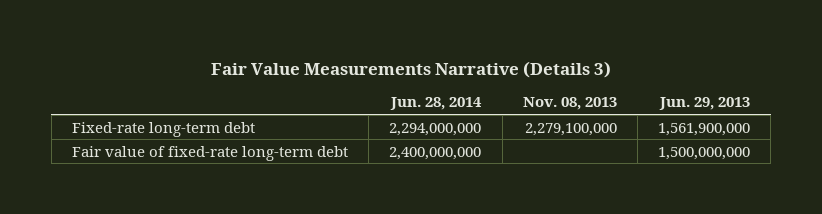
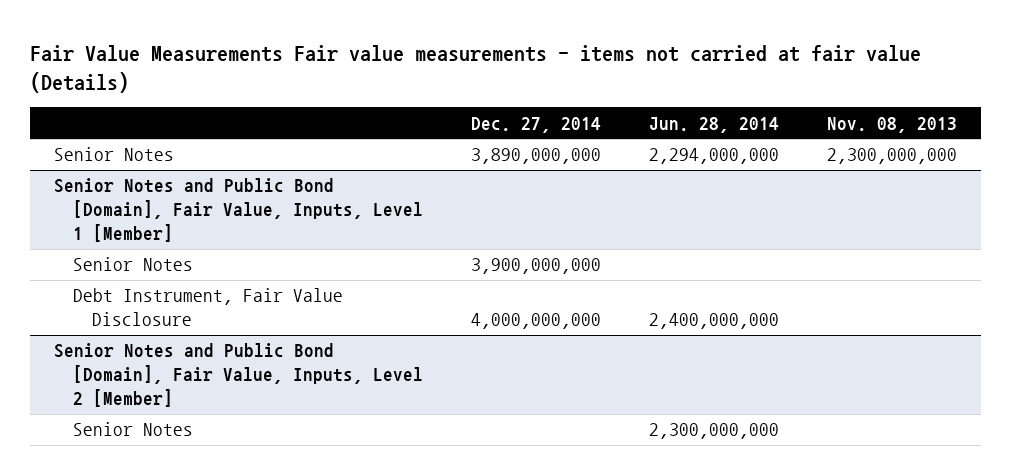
- Fair Value Measurements Narrative (Details 3)
+ Fair Value Measurements Fair value measurements - items not carried at fair value (Details)
- | Jun. 28, 2014 | Nov. 08, 2013 | Jun. 29, 2013
+ | Dec. 27, 2014 | Jun. 28, 2014 | Nov. 08, 2013
- Fixed-rate long-term debt | 2,294,000,000 | 2,279,100,000 | 1,561,900,000
- Fair value of fixed-rate long-term debt | 2,400,000,000 | | 1,500,000,000
+ Senior Notes | 3,890,000,000 | 2,294,000,000 | 2,300,000,000
+ Senior Notes and Public Bond [Domain], Fair Value, Inputs, Level 1 [Member]
+ Senior Notes | 3,900,000,000 | |
+ Debt Instrument, Fair Value Disclosure | 4,000,000,000 | 2,400,000,000 |
+ Senior Notes and Public Bond [Domain], Fair Value, Inputs, Level 2 [Member]
+ Senior Notes | | 2,300,000,000 |

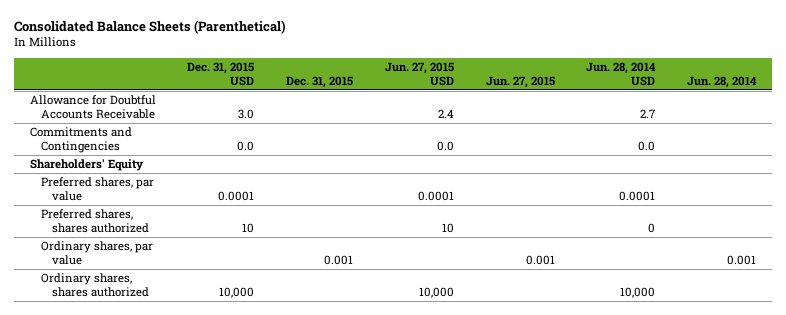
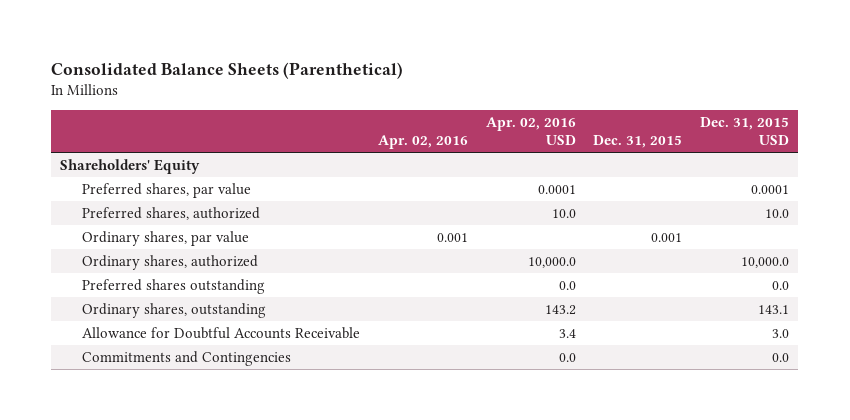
- | Dec. 31, 2015 USD | Dec. 31, 2015 | Jun. 27, 2015 USD | Jun. 27, 2015 | Jun. 28, 2014 USD | Jun. 28, 2014
+ | Apr. 02, 2016 | Apr. 02, 2016 USD | Dec. 31, 2015 | Dec. 31, 2015 USD
- Preferred shares, shares authorized | 10 | | 10 | | 0 |
+ Preferred shares, authorized | | 10.0 | | 10.0
- Ordinary shares, shares authorized | 10,000 | | 10,000 | | 10,000 |
+ Ordinary shares, authorized | | 10,000.0 | | 10,000.0
+ Preferred shares outstanding | | 0.0 | | 0.0
+ Ordinary shares, outstanding | | 143.2 | | 143.1
moved down: Allowance for Doubtful Accounts Receivable | | 3.4 | | 3.0
moved down: Commitments and Contingencies | | 0.0 | | 0.0

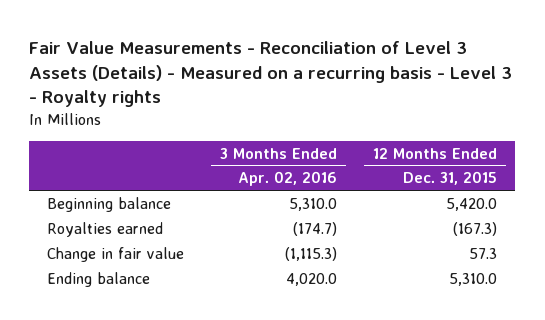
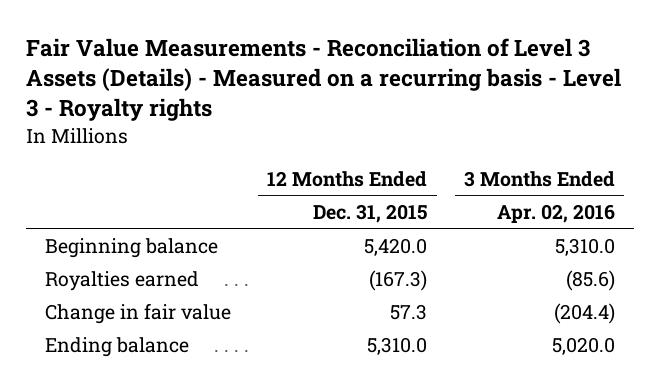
- | 3 Months Ended Apr. 02, 2016 | 12 Months Ended Dec. 31, 2015
+ | 12 Months Ended Dec. 31, 2015 | 3 Months Ended Apr. 02, 2016
- Royalties earned | (174.7) | (167.3)
- Change in fair value | (1,115.3) | 57.3
- Ending balance | 4,020.0 | 5,310.0
+ Royalties earned | (167.3) | (85.6)
+ Change in fair value | 57.3 | (204.4)
+ Ending balance | 5,310.0 | 5,020.0

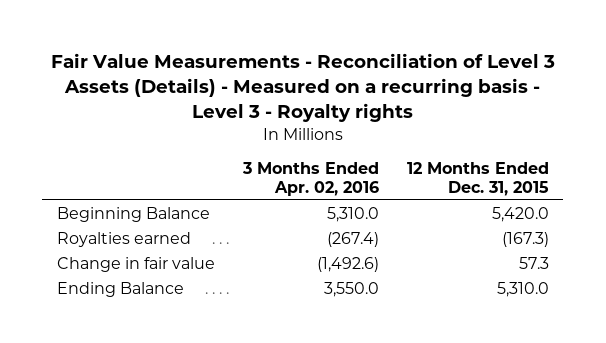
- | 12 Months Ended Dec. 31, 2015 | 3 Months Ended Apr. 02, 2016
+ | 3 Months Ended Apr. 02, 2016 | 12 Months Ended Dec. 31, 2015
- Beginning balance | 5,420.0 | 5,310.0
- Royalties earned | (167.3) | (85.6)
- Change in fair value | 57.3 | (204.4)
- Ending balance | 5,310.0 | 5,020.0
+ Beginning Balance | 5,310.0 | 5,420.0
+ Royalties earned | (267.4) | (167.3)
+ Change in fair value | (1,492.6) | 57.3
+ Ending Balance | 3,550.0 | 5,310.0

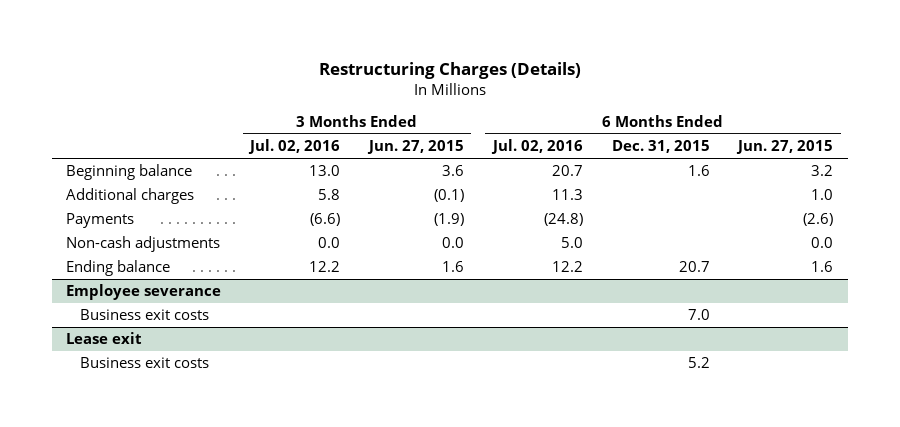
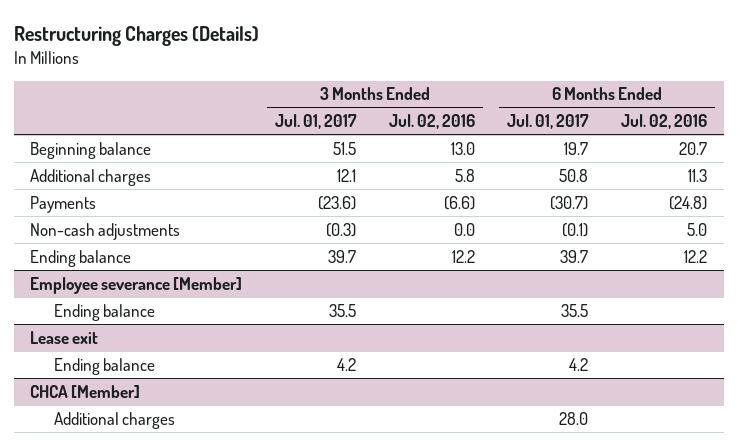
- | 3 Months Ended Jul. 02, 2016 | 3 Months Ended Jun. 27, 2015 | 6 Months Ended Jul. 02, 2016 | 6 Months Ended Dec. 31, 2015 | 6 Months Ended Jun. 27, 2015
+ | 3 Months Ended Jul. 01, 2017 | 3 Months Ended Jul. 02, 2016 | 6 Months Ended Jul. 01, 2017 | 6 Months Ended Jul. 02, 2016
- Employee severance
- Business exit costs | | | | 7.0 |
+ Employee severance [Member]
+ Ending balance | 35.5 | | 35.5 |
@ Lease exit
- Business exit costs | | | | 5.2 |
+ Ending balance | 4.2 | | 4.2 |
+ CHCA [Member]
+ Additional charges | | | 28.0 |

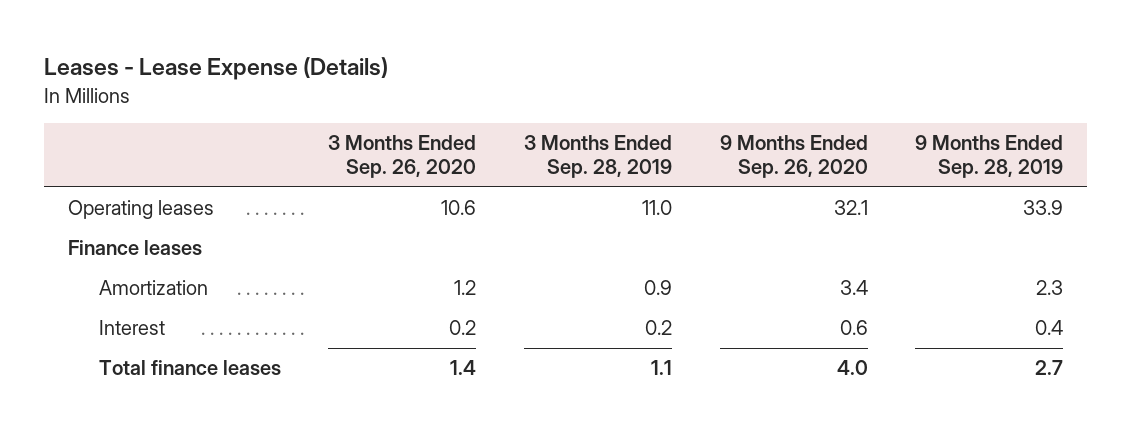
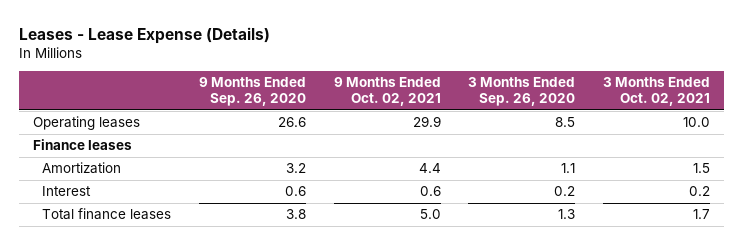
- | 3 Months Ended Sep. 26, 2020 | 3 Months Ended Sep. 28, 2019 | 9 Months Ended Sep. 26, 2020 | 9 Months Ended Sep. 28, 2019
+ | 9 Months Ended Sep. 26, 2020 | 9 Months Ended Oct. 02, 2021 | 3 Months Ended Sep. 26, 2020 | 3 Months Ended Oct. 02, 2021
- Operating leases | 10.6 | 11.0 | 32.1 | 33.9
+ Operating leases | 26.6 | 29.9 | 8.5 | 10.0
- Amortization | 1.2 | 0.9 | 3.4 | 2.3
+ Amortization | 3.2 | 4.4 | 1.1 | 1.5
- Total finance leases | 1.4 | 1.1 | 4.0 | 2.7
+ Total finance leases | 3.8 | 5.0 | 1.3 | 1.7

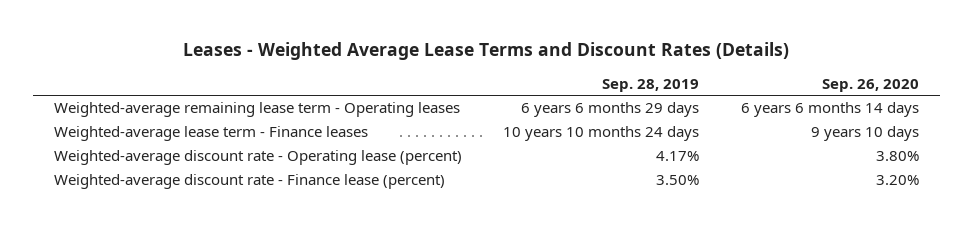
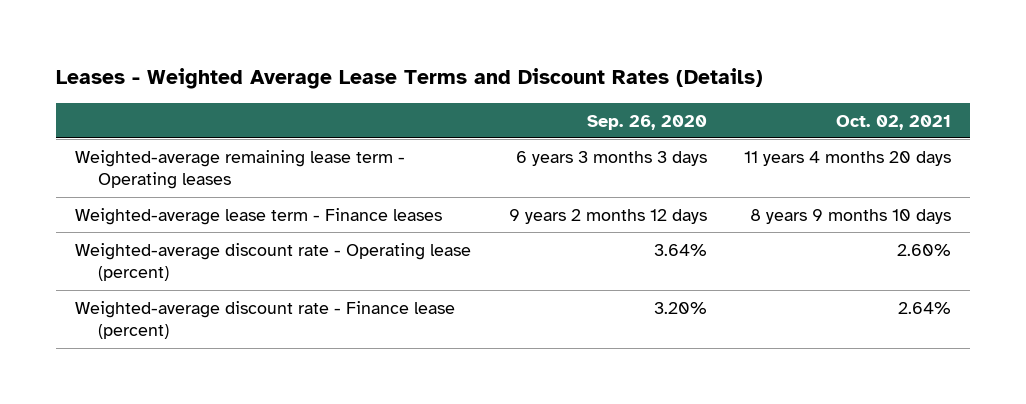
- | Sep. 28, 2019 | Sep. 26, 2020
+ | Sep. 26, 2020 | Oct. 02, 2021
- Weighted-average remaining lease term - Operating leases | 6 years 6 months 29 days | 6 years 6 months 14 days
- Weighted-average lease term - Finance leases | 10 years 10 months 24 days | 9 years 10 days
- Weighted-average discount rate - Operating lease (percent) | 4.17% | 3.80%
+ Weighted-average remaining lease term - Operating leases | 6 years 3 months 3 days | 11 years 4 months 20 days
+ Weighted-average lease term - Finance leases | 9 years 2 months 12 days | 8 years 9 months 10 days
+ Weighted-average discount rate - Operating lease (percent) | 3.64% | 2.60%

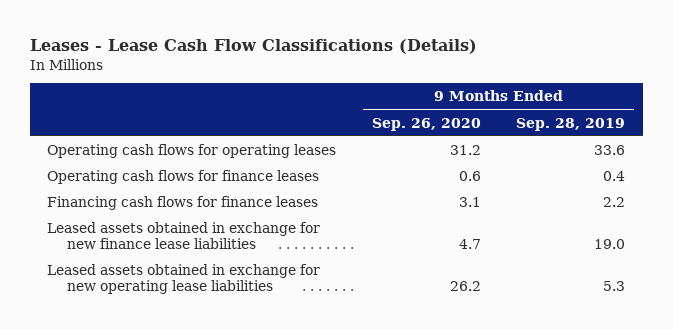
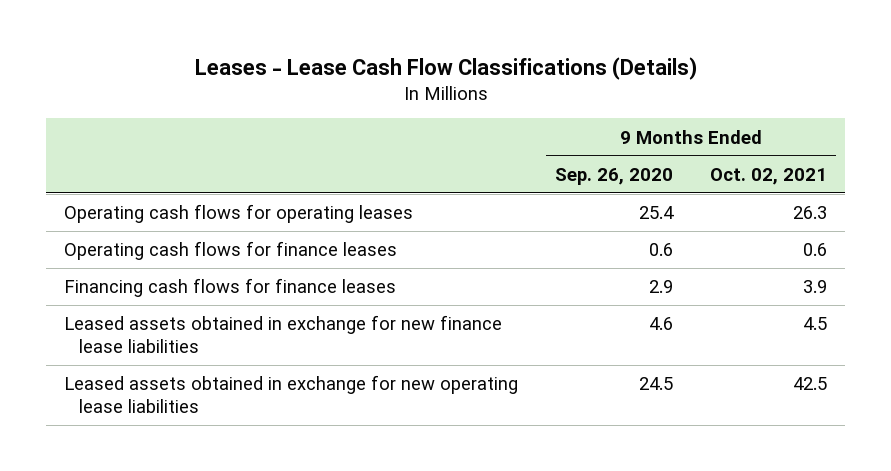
- | 9 Months Ended Sep. 26, 2020 | 9 Months Ended Sep. 28, 2019
+ | 9 Months Ended Sep. 26, 2020 | 9 Months Ended Oct. 02, 2021
- Operating cash flows for operating leases | 31.2 | 33.6
+ Operating cash flows for operating leases | 25.4 | 26.3
- Financing cash flows for finance leases | 3.1 | 2.2
- Leased assets obtained in exchange for new finance lease liabilities | 4.7 | 19.0
- Leased assets obtained in exchange for new operating lease liabilities | 26.2 | 5.3
+ Financing cash flows for finance leases | 2.9 | 3.9
+ Leased assets obtained in exchange for new finance lease liabilities | 4.6 | 4.5
+ Leased assets obtained in exchange for new operating lease liabilities | 24.5 | 42.5

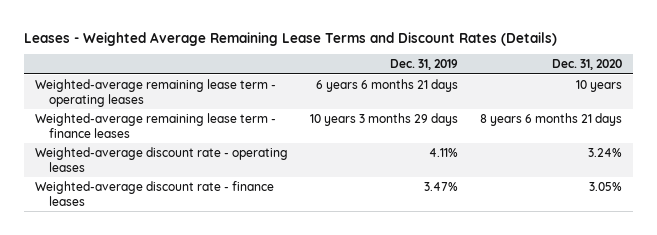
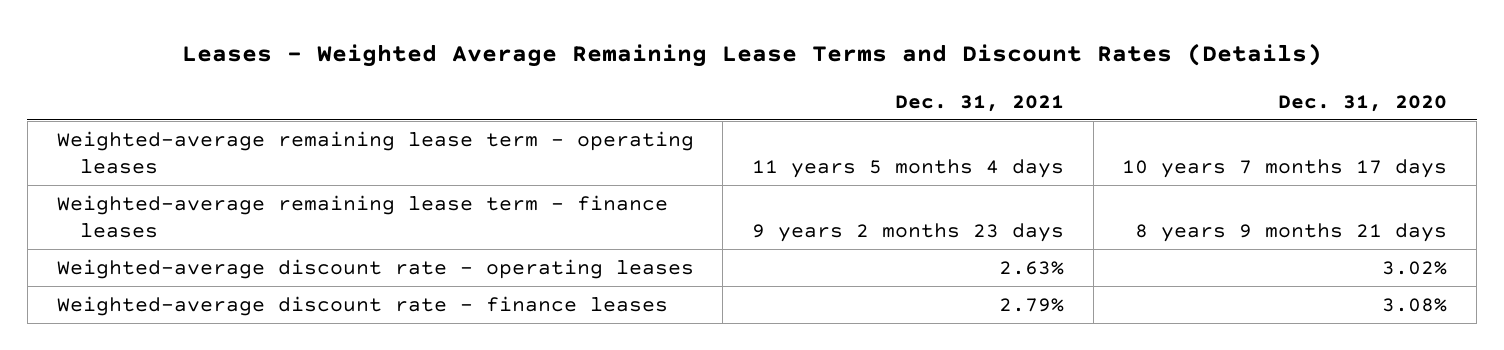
- | Dec. 31, 2019 | Dec. 31, 2020
+ | Dec. 31, 2021 | Dec. 31, 2020
- Weighted-average remaining lease term - operating leases | 6 years 6 months 21 days | 10 years
- Weighted-average remaining lease term - finance leases | 10 years 3 months 29 days | 8 years 6 months 21 days
- Weighted-average discount rate - operating leases | 4.11% | 3.24%
- Weighted-average discount rate - finance leases | 3.47% | 3.05%
+ Weighted-average remaining lease term - operating leases | 11 years 5 months 4 days | 10 years 7 months 17 days
+ Weighted-average remaining lease term - finance leases | 9 years 2 months 23 days | 8 years 9 months 21 days
+ Weighted-average discount rate - operating leases | 2.63% | 3.02%
+ Weighted-average discount rate - finance leases | 2.79% | 3.08%

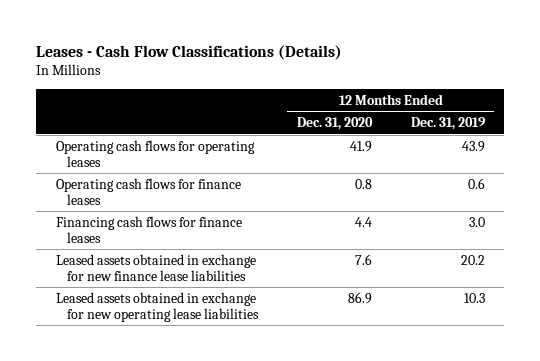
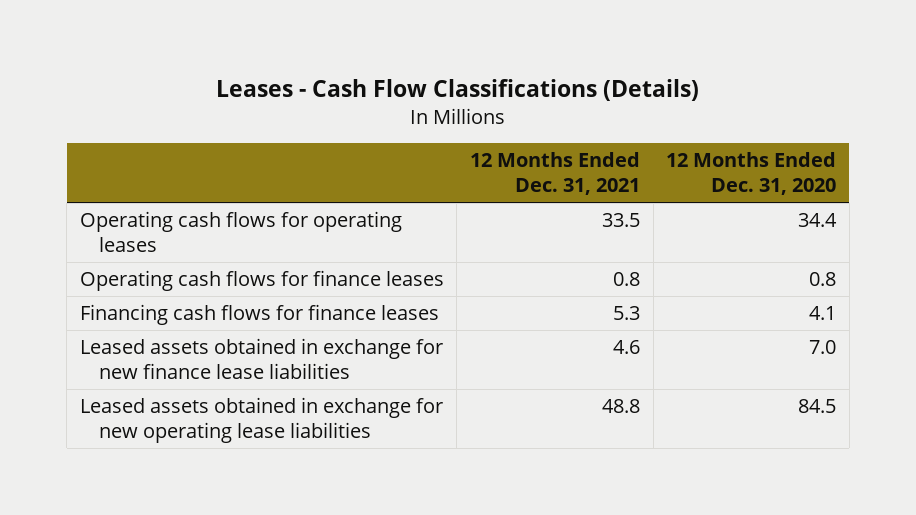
- | 12 Months Ended Dec. 31, 2020 | 12 Months Ended Dec. 31, 2019
+ | 12 Months Ended Dec. 31, 2021 | 12 Months Ended Dec. 31, 2020
- Operating cash flows for operating leases | 41.9 | 43.9
+ Operating cash flows for operating leases | 33.5 | 34.4
- Financing cash flows for finance leases | 4.4 | 3.0
- Leased assets obtained in exchange for new finance lease liabilities | 7.6 | 20.2
- Leased assets obtained in exchange for new operating lease liabilities | 86.9 | 10.3
+ Financing cash flows for finance leases | 5.3 | 4.1
+ Leased assets obtained in exchange for new finance lease liabilities | 4.6 | 7.0
+ Leased assets obtained in exchange for new operating lease liabilities | 48.8 | 84.5

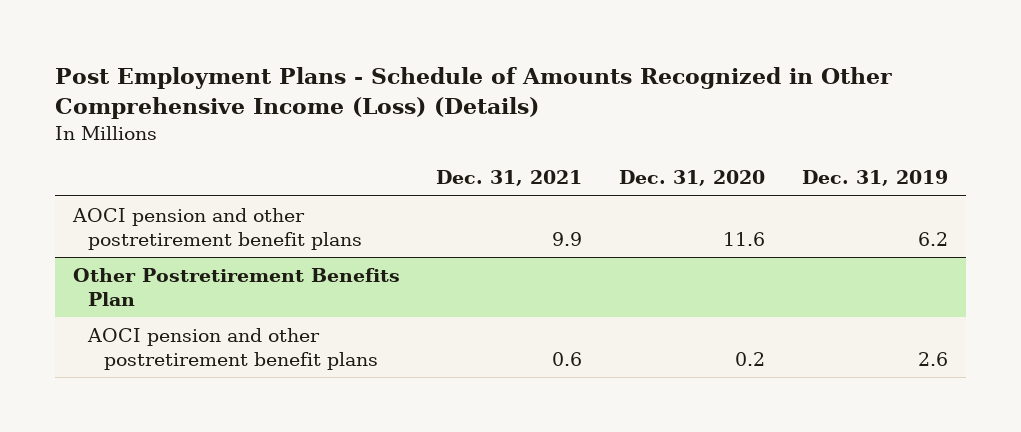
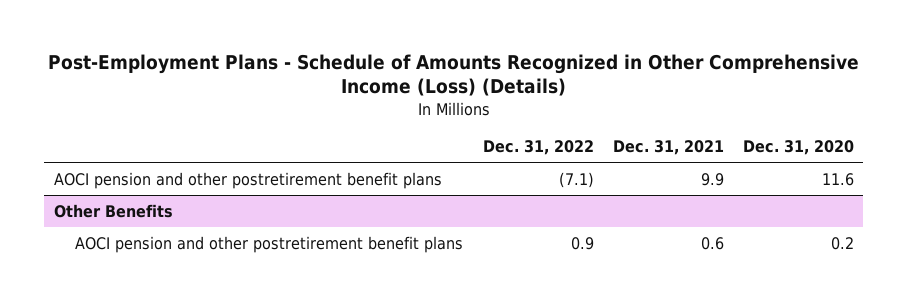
- Post Employment Plans - Schedule of Amounts Recognized in Other Comprehensive Income (Loss) (Details)
+ Post-Employment Plans - Schedule of Amounts Recognized in Other Comprehensive Income (Loss) (Details)
- | Dec. 31, 2021 | Dec. 31, 2020 | Dec. 31, 2019
+ | Dec. 31, 2022 | Dec. 31, 2021 | Dec. 31, 2020
- Other Postretirement Benefits Plan
+ Other Benefits

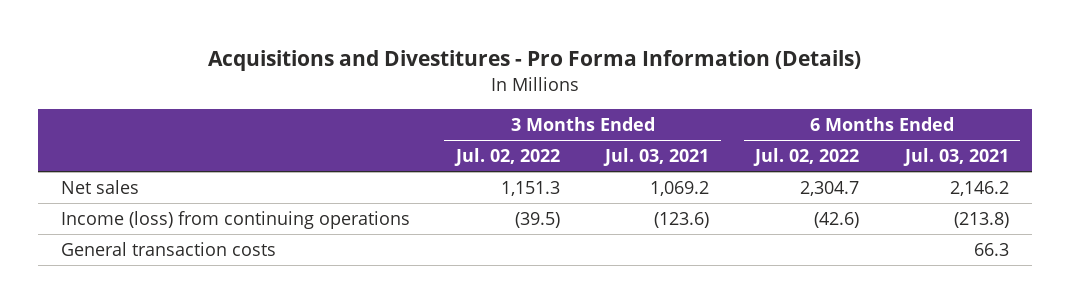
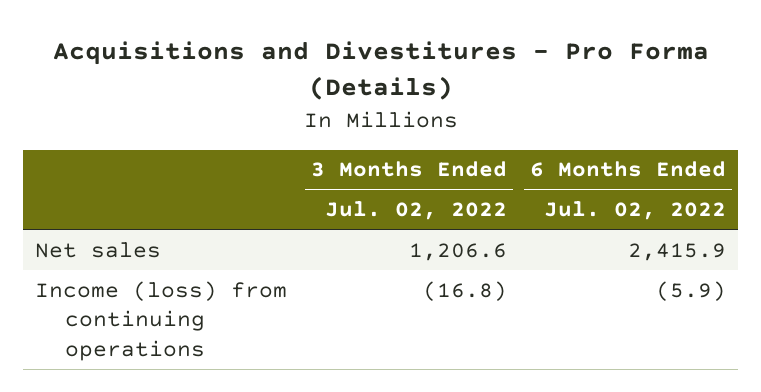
- Acquisitions and Divestitures - Pro Forma Information (Details)
+ Acquisitions and Divestitures - Pro Forma (Details)
- | 3 Months Ended Jul. 02, 2022 | 3 Months Ended Jul. 03, 2021 | 6 Months Ended Jul. 02, 2022 | 6 Months Ended Jul. 03, 2021
+ | 3 Months Ended Jul. 02, 2022 | 6 Months Ended Jul. 02, 2022
- Net sales | 1,151.3 | 1,069.2 | 2,304.7 | 2,146.2
- Income (loss) from continuing operations | (39.5) | (123.6) | (42.6) | (213.8)
- General transaction costs | | | | 66.3
+ Net sales | 1,206.6 | 2,415.9
+ Income (loss) from continuing operations | (16.8) | (5.9)

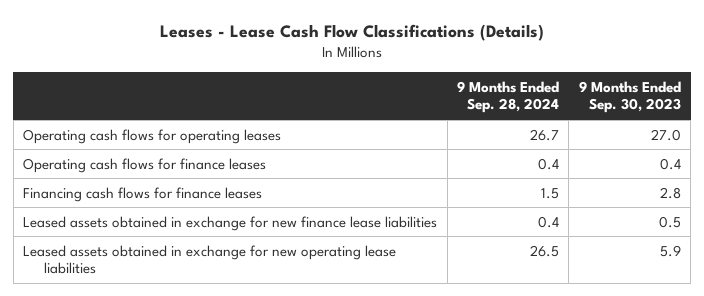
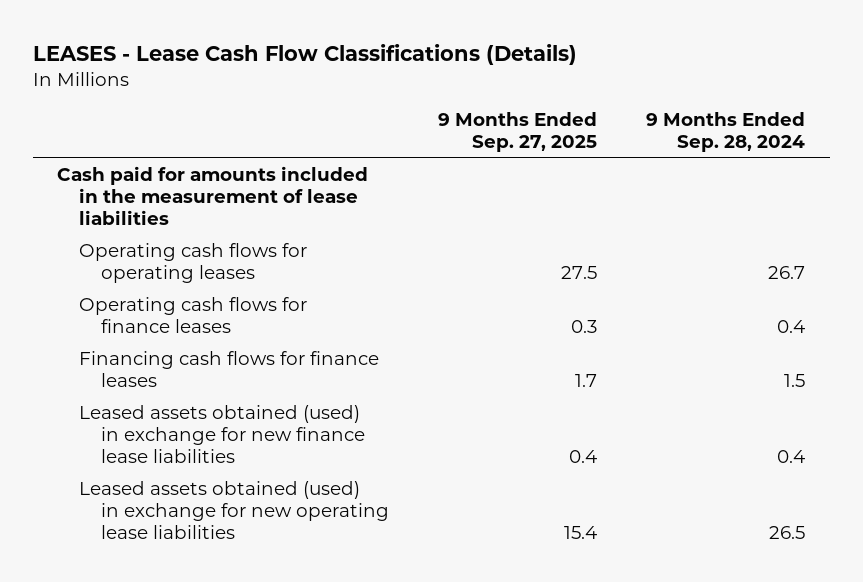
- Leases - Lease Cash Flow Classifications (Details)
+ LEASES - Lease Cash Flow Classifications (Details)
- | 9 Months Ended Sep. 28, 2024 | 9 Months Ended Sep. 30, 2023
+ | 9 Months Ended Sep. 27, 2025 | 9 Months Ended Sep. 28, 2024
+ Cash paid for amounts included in the measurement of lease liabilities
- Leased assets obtained in exchange for new finance lease liabilities | 0.4 | 0.5
- Leased assets obtained in exchange for new operating lease liabilities | 26.5 | 5.9
+ Leased assets obtained (used) in exchange for new finance lease liabilities | 0.4 | 0.4
+ Leased assets obtained (used) in exchange for new operating lease liabilities | 15.4 | 26.5

